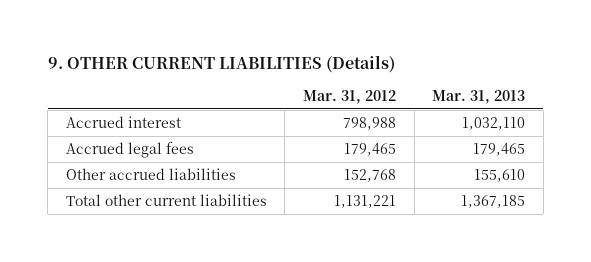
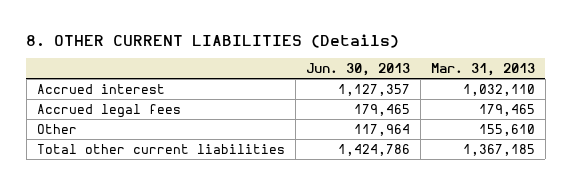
- 9. OTHER CURRENT LIABILITIES (Details)
+ 8. OTHER CURRENT LIABILITIES (Details)
- | Mar. 31, 2012 | Mar. 31, 2013
+ | Jun. 30, 2013 | Mar. 31, 2013
- Other accrued liabilities | 152,768 | 155,610
+ Other | 117,964 | 155,610

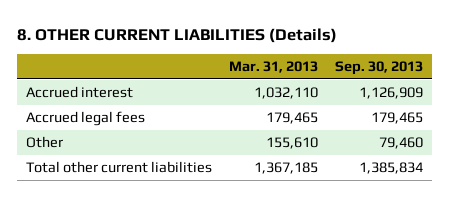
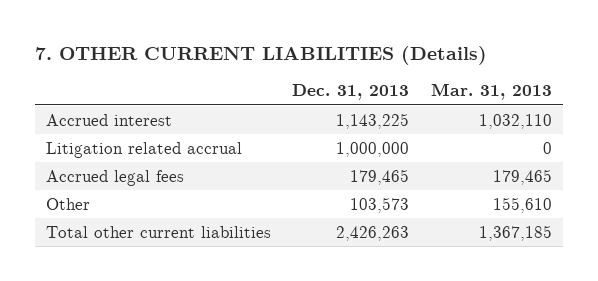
- 8. OTHER CURRENT LIABILITIES (Details)
+ 7. OTHER CURRENT LIABILITIES (Details)
- | Mar. 31, 2013 | Sep. 30, 2013
+ | Dec. 31, 2013 | Mar. 31, 2013
+ Litigation related accrual | 1,000,000 | 0

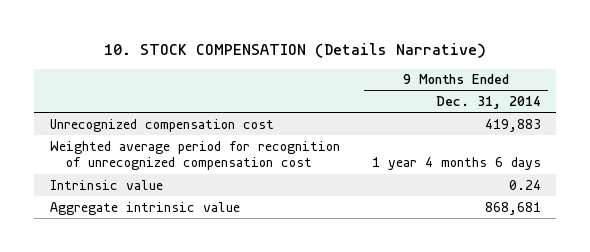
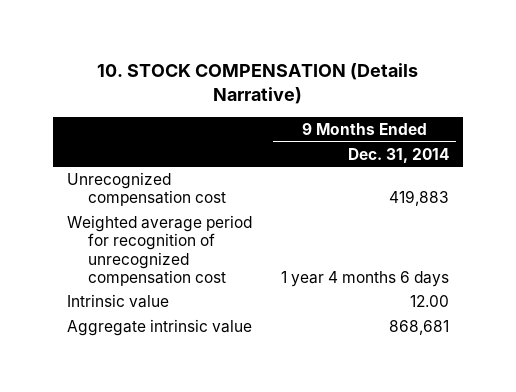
- Intrinsic value | 0.24
+ Intrinsic value | 12.00

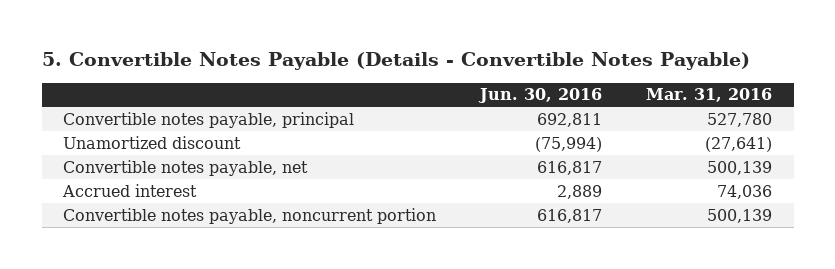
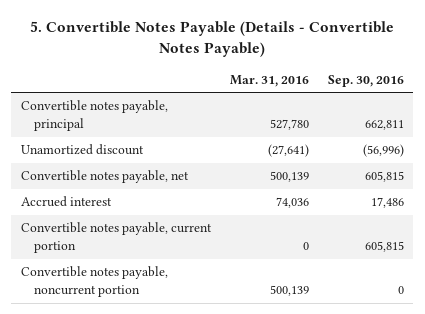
- | Jun. 30, 2016 | Mar. 31, 2016
+ | Mar. 31, 2016 | Sep. 30, 2016
+ Convertible notes payable, current portion | 0 | 605,815

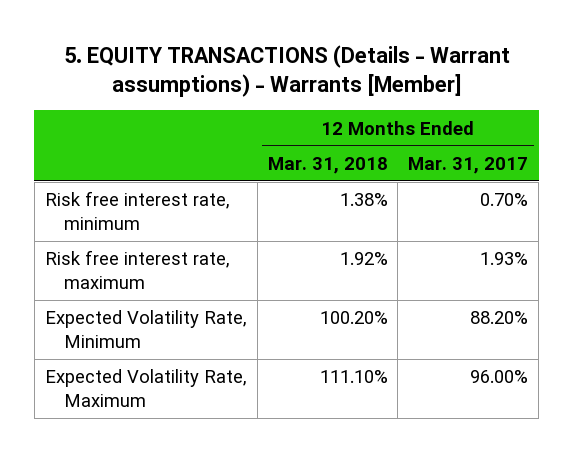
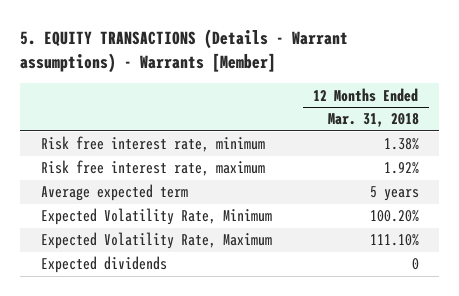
- | 12 Months Ended Mar. 31, 2018 | 12 Months Ended Mar. 31, 2017
+ | 12 Months Ended Mar. 31, 2018
+ Average expected term | 5 years
+ Expected dividends | 0

